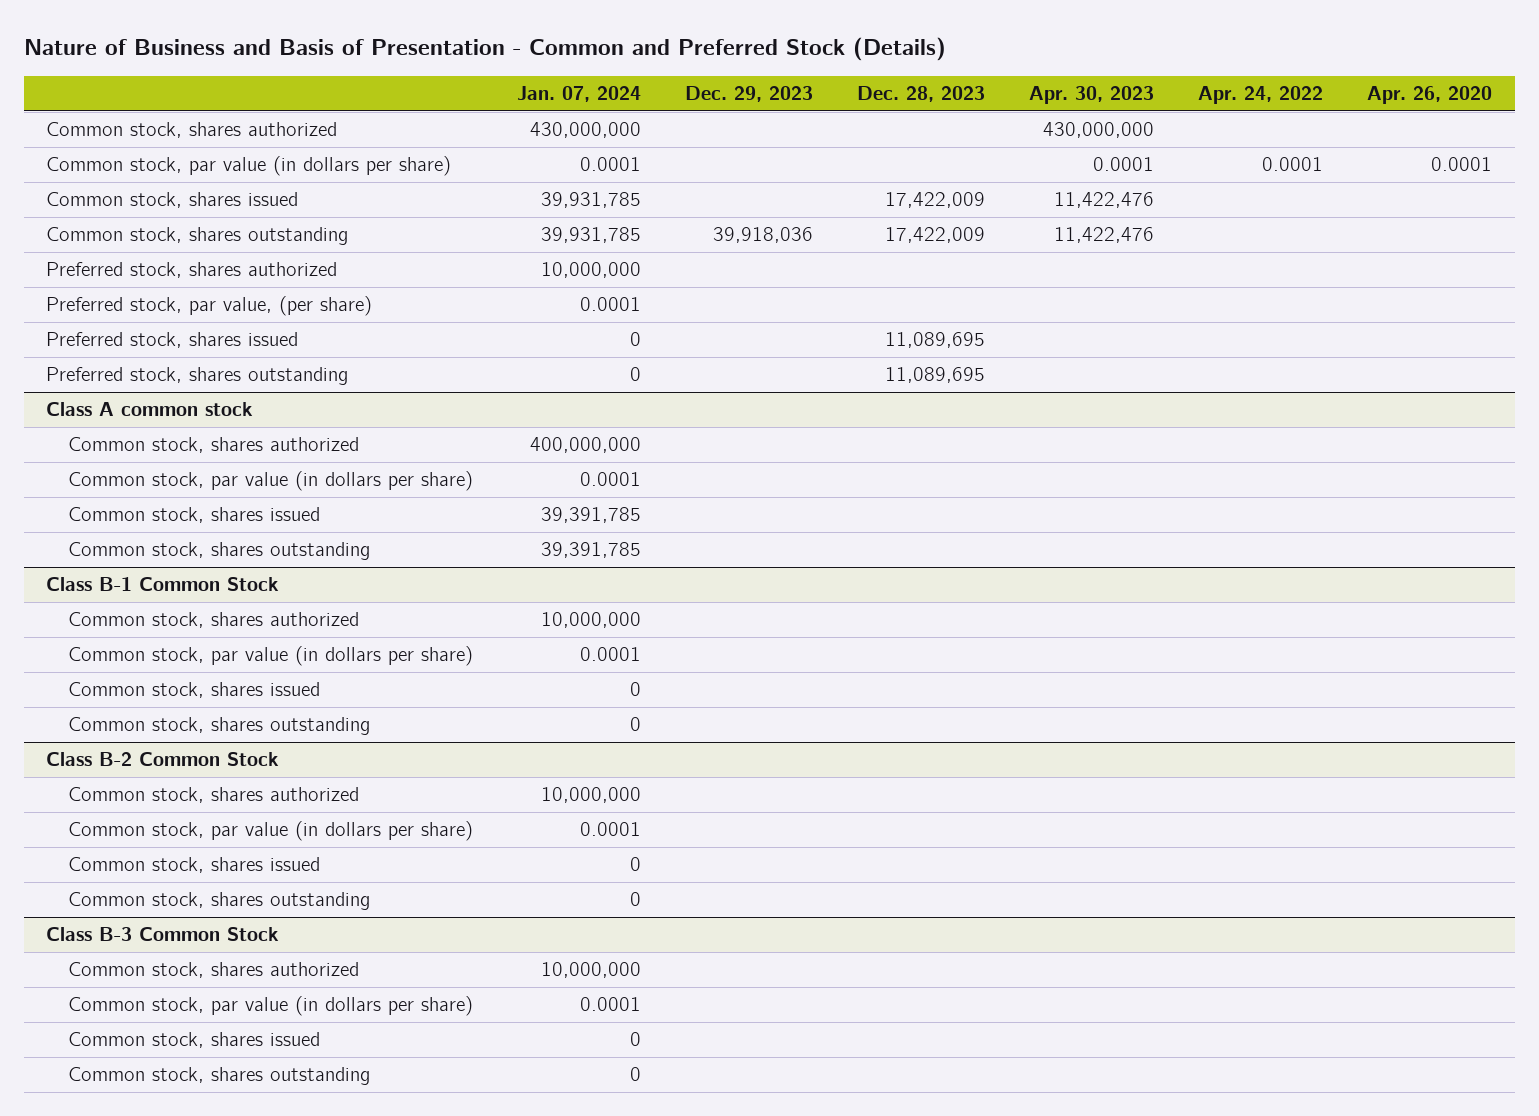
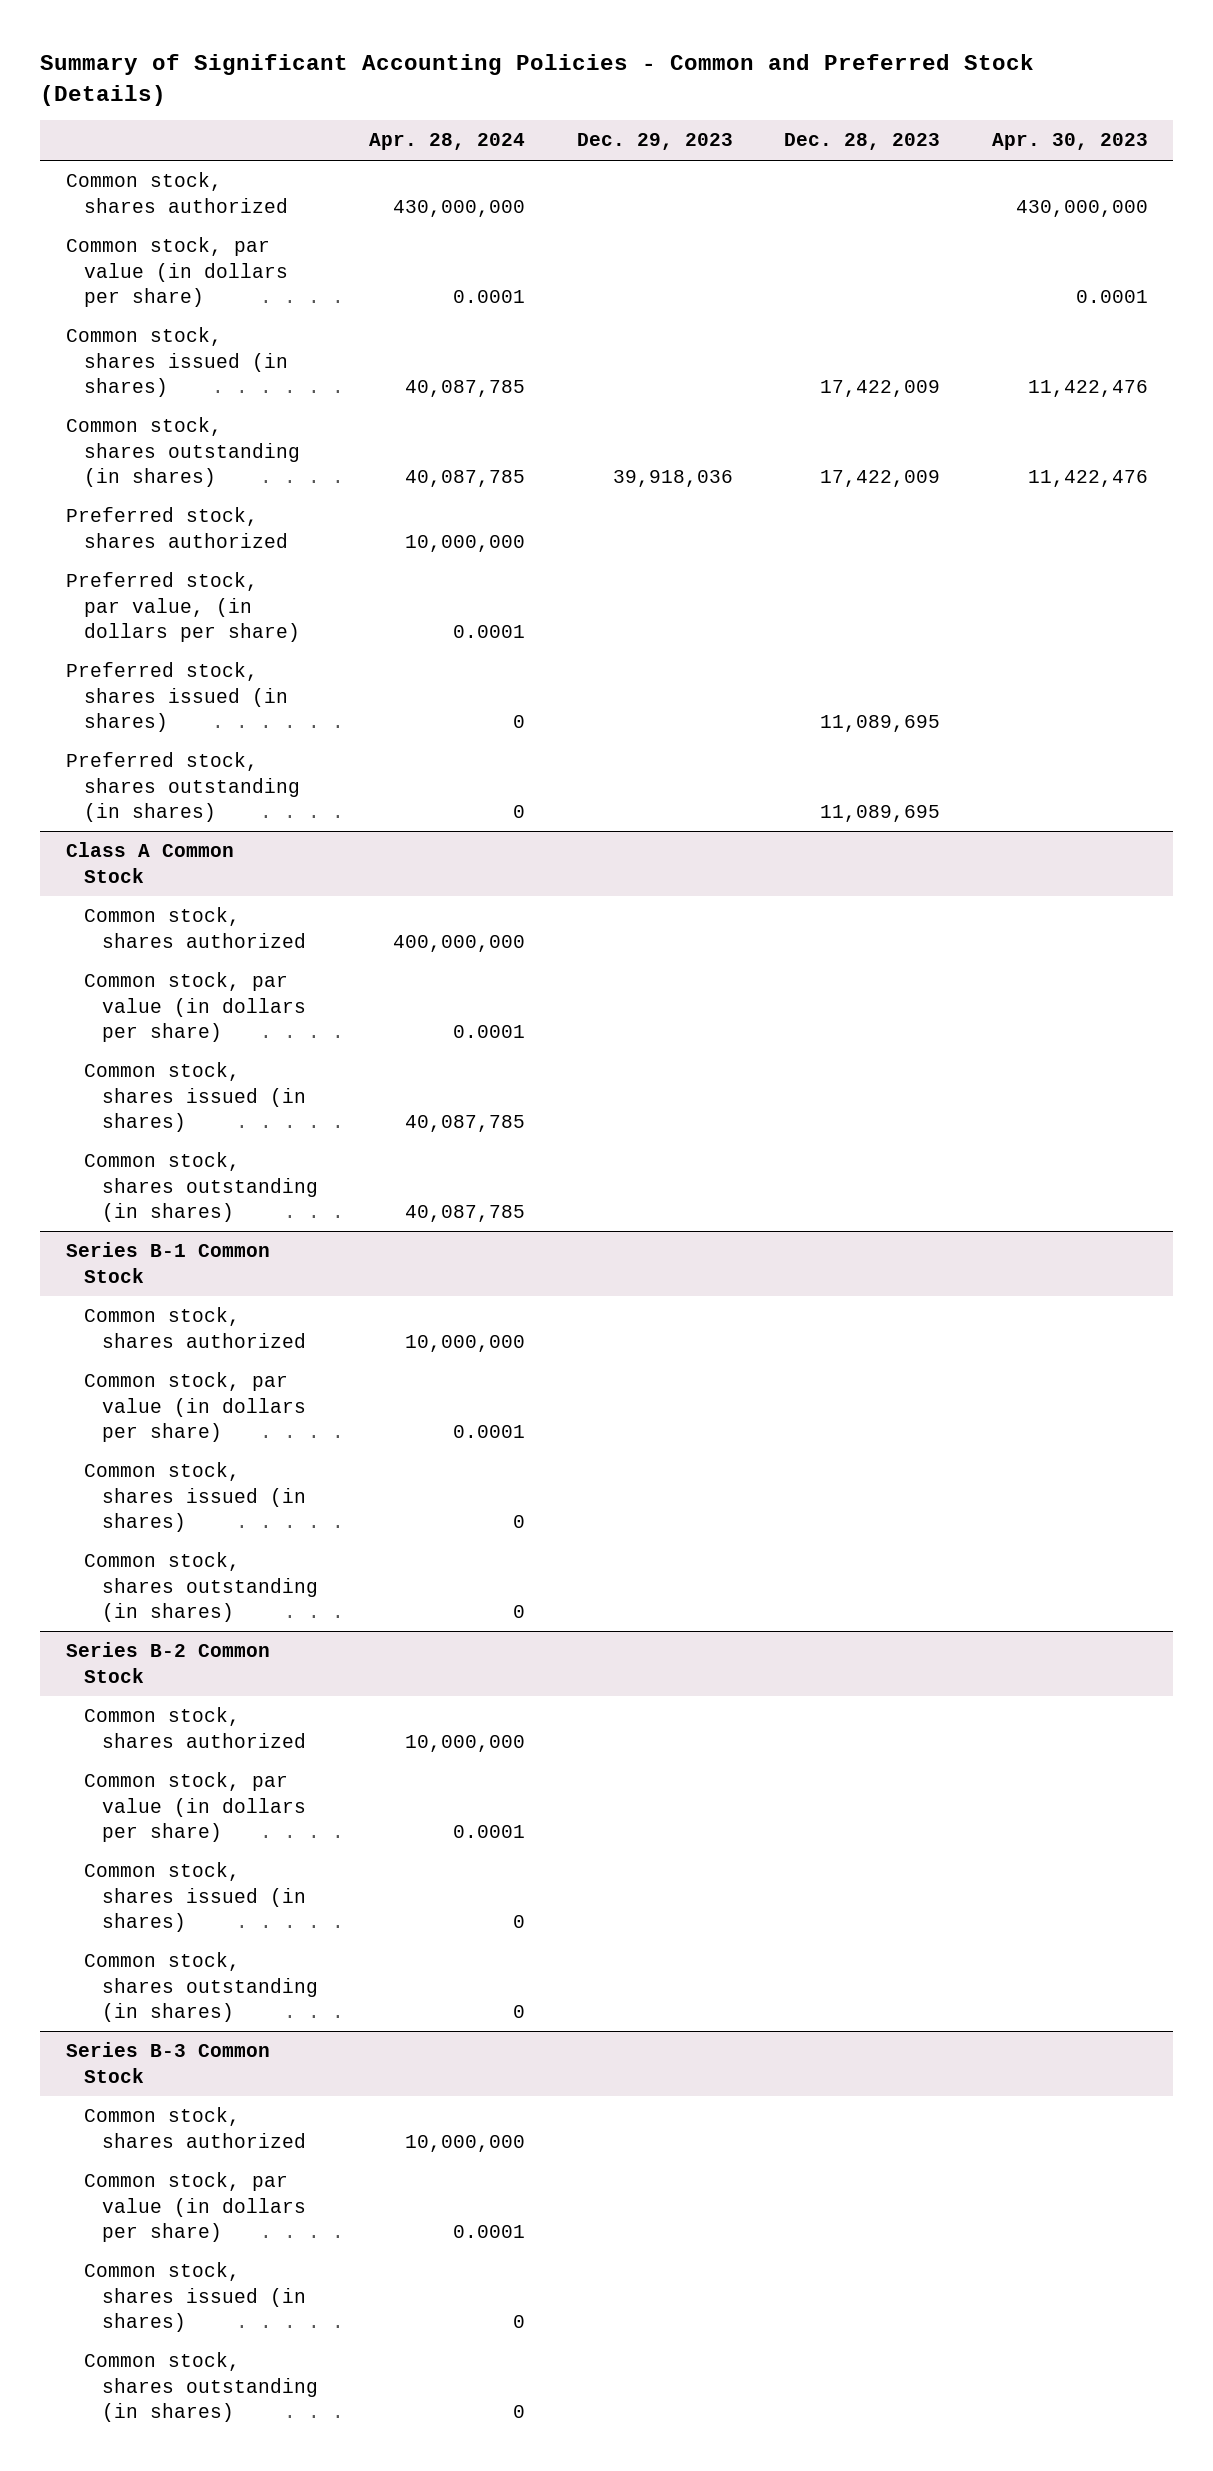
- Nature of Business and Basis of Presentation - Common and Preferred Stock (Details)
+ Summary of Significant Accounting Policies - Common and Preferred Stock (Details)
- | Jan. 07, 2024 | Dec. 29, 2023 | Dec. 28, 2023 | Apr. 30, 2023 | Apr. 24, 2022 | Apr. 26, 2020
+ | Apr. 28, 2024 | Dec. 29, 2023 | Dec. 28, 2023 | Apr. 30, 2023
- Common stock, shares issued | 39,931,785 | | 17,422,009 | 11,422,476 | |
- Common stock, shares outstanding | 39,931,785 | 39,918,036 | 17,422,009 | 11,422,476 | |
+ Common stock, shares issued (in shares) | 40,087,785 | | 17,422,009 | 11,422,476
+ Common stock, shares outstanding (in shares) | 40,087,785 | 39,918,036 | 17,422,009 | 11,422,476
- Preferred stock, par value, (per share) | 0.0001 | | | | |
- Preferred stock, shares issued | 0 | | 11,089,695 | | |
- Preferred stock, shares outstanding | 0 | | 11,089,695 | | |
- Class A common stock
+ Preferred stock, par value, (in dollars per share) | 0.0001 | | |
+ Preferred stock, shares issued (in shares) | 0 | | 11,089,695 |
+ Preferred stock, shares outstanding (in shares) | 0 | | 11,089,695 |
+ Class A Common Stock
- Common stock, shares issued | 39,391,785 | | | | |
- Common stock, shares outstanding | 39,391,785 | | | | |
- Class B-1 Common Stock
- Common stock, shares authorized | 10,000,000 | | | | |
- Common stock, par value (in dollars per share) | 0.0001 | | | | |
- Common stock, shares issued | 0 | | | | |
- Common stock, shares outstanding | 0 | | | | |
- Class B-2 Common Stock
- Common stock, shares authorized | 10,000,000 | | | | |
- Common stock, par value (in dollars per share) | 0.0001 | | | | |
- Common stock, shares issued | 0 | | | | |
- Common stock, shares outstanding | 0 | | | | |
- Class B-3 Common Stock
- Common stock, shares authorized | 10,000,000 | | | | |
- Common stock, par value (in dollars per share) | 0.0001 | | | | |
- Common stock, shares issued | 0 | | | | |
- Common stock, shares outstanding | 0 | | | | |
+ Common stock, shares issued (in shares) | 40,087,785 | | |
+ Common stock, shares outstanding (in shares) | 40,087,785 | | |
+ Series B-1 Common Stock
+ Common stock, shares authorized | 10,000,000 | | |
+ Common stock, par value (in dollars per share) | 0.0001 | | |
+ Common stock, shares issued (in shares) | 0 | | |
+ Common stock, shares outstanding (in shares) | 0 | | |
+ Series B-2 Common Stock
+ Common stock, shares authorized | 10,000,000 | | |
+ Common stock, par value (in dollars per share) | 0.0001 | | |
+ Common stock, shares issued (in shares) | 0 | | |
+ Common stock, shares outstanding (in shares) | 0 | | |
+ Series B-3 Common Stock
+ Common stock, shares authorized | 10,000,000 | | |
+ Common stock, par value (in dollars per share) | 0.0001 | | |
+ Common stock, shares issued (in shares) | 0 | | |
+ Common stock, shares outstanding (in shares) | 0 | | |

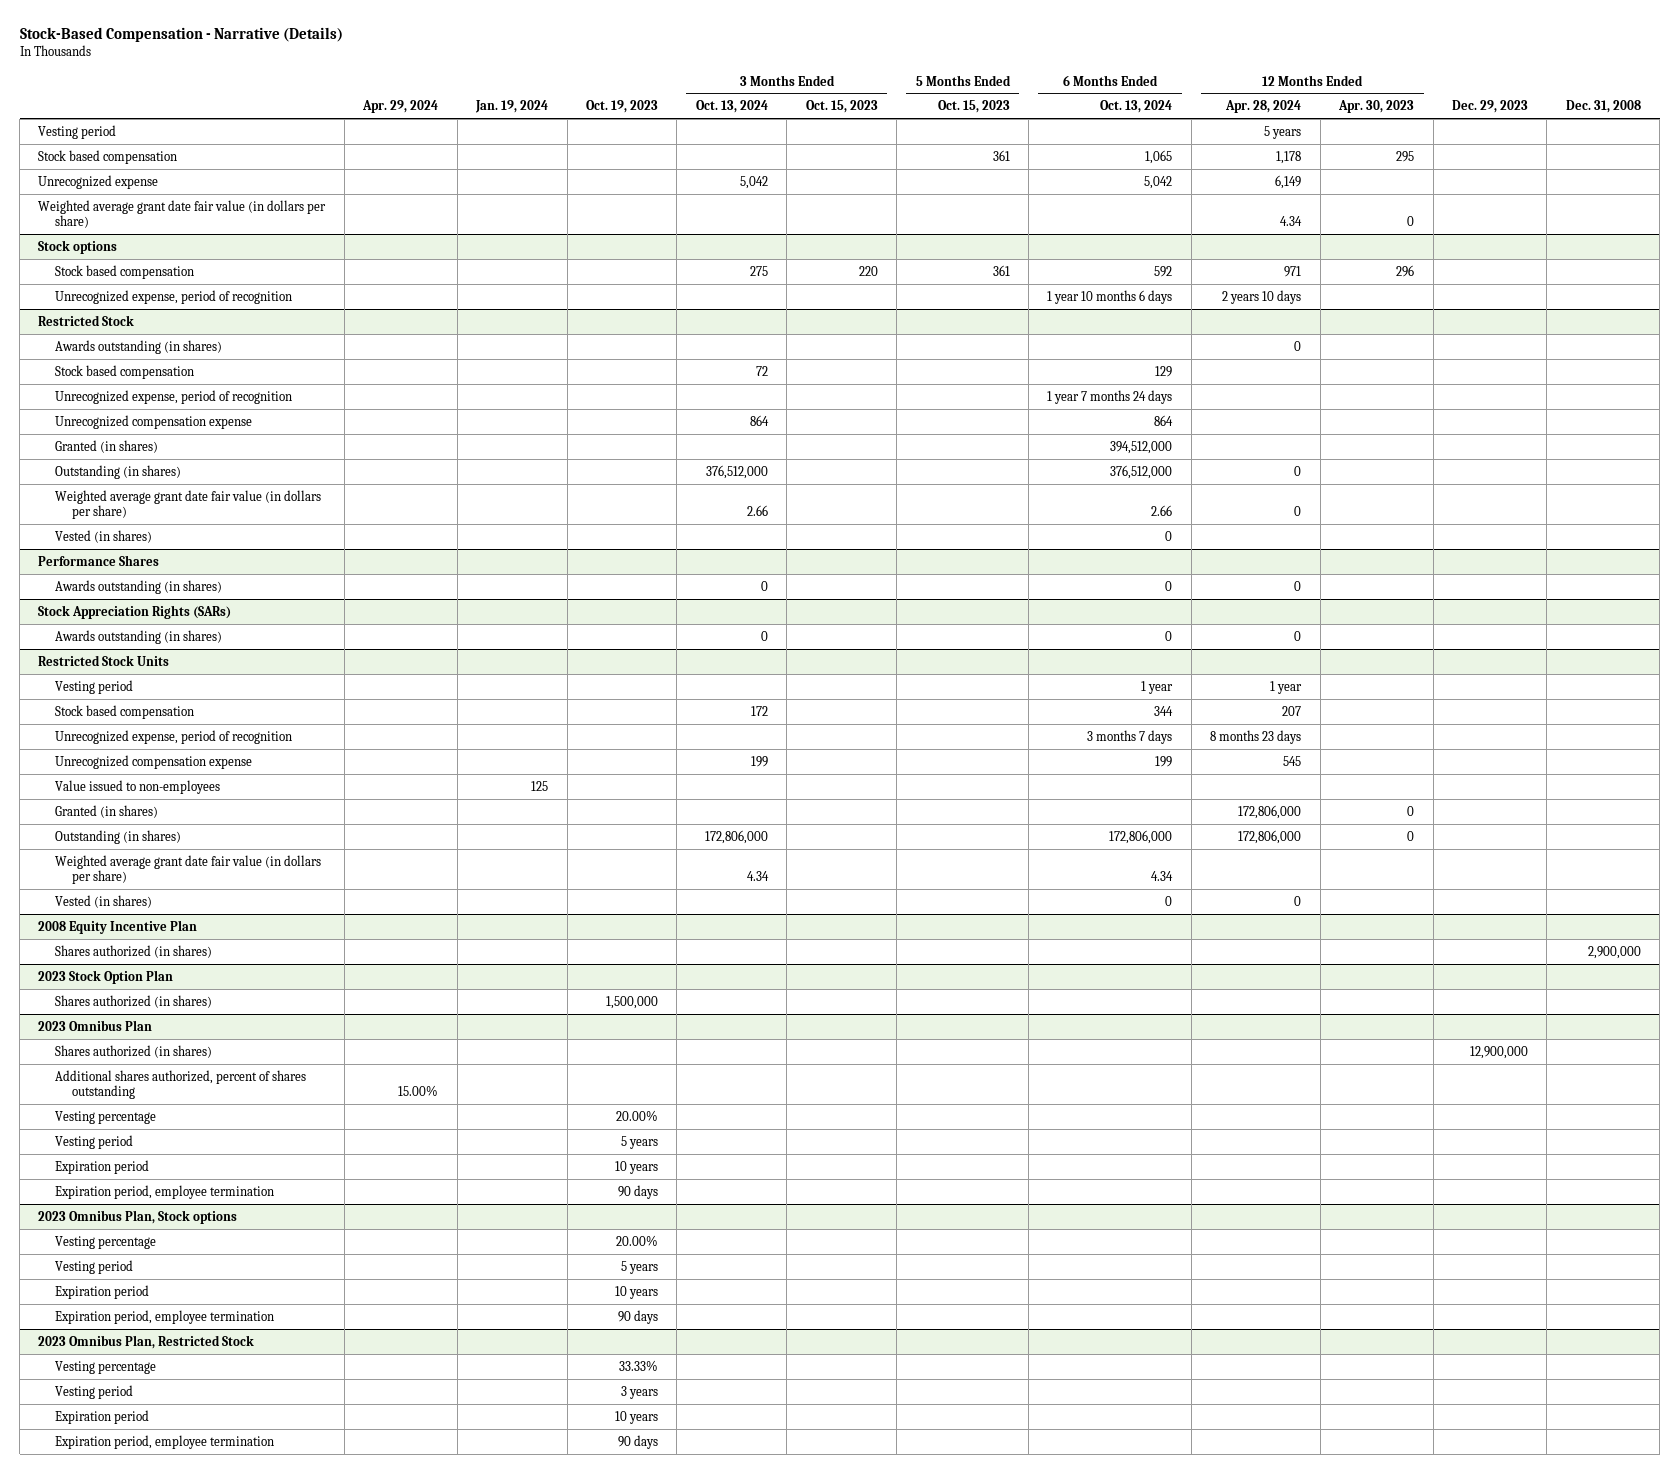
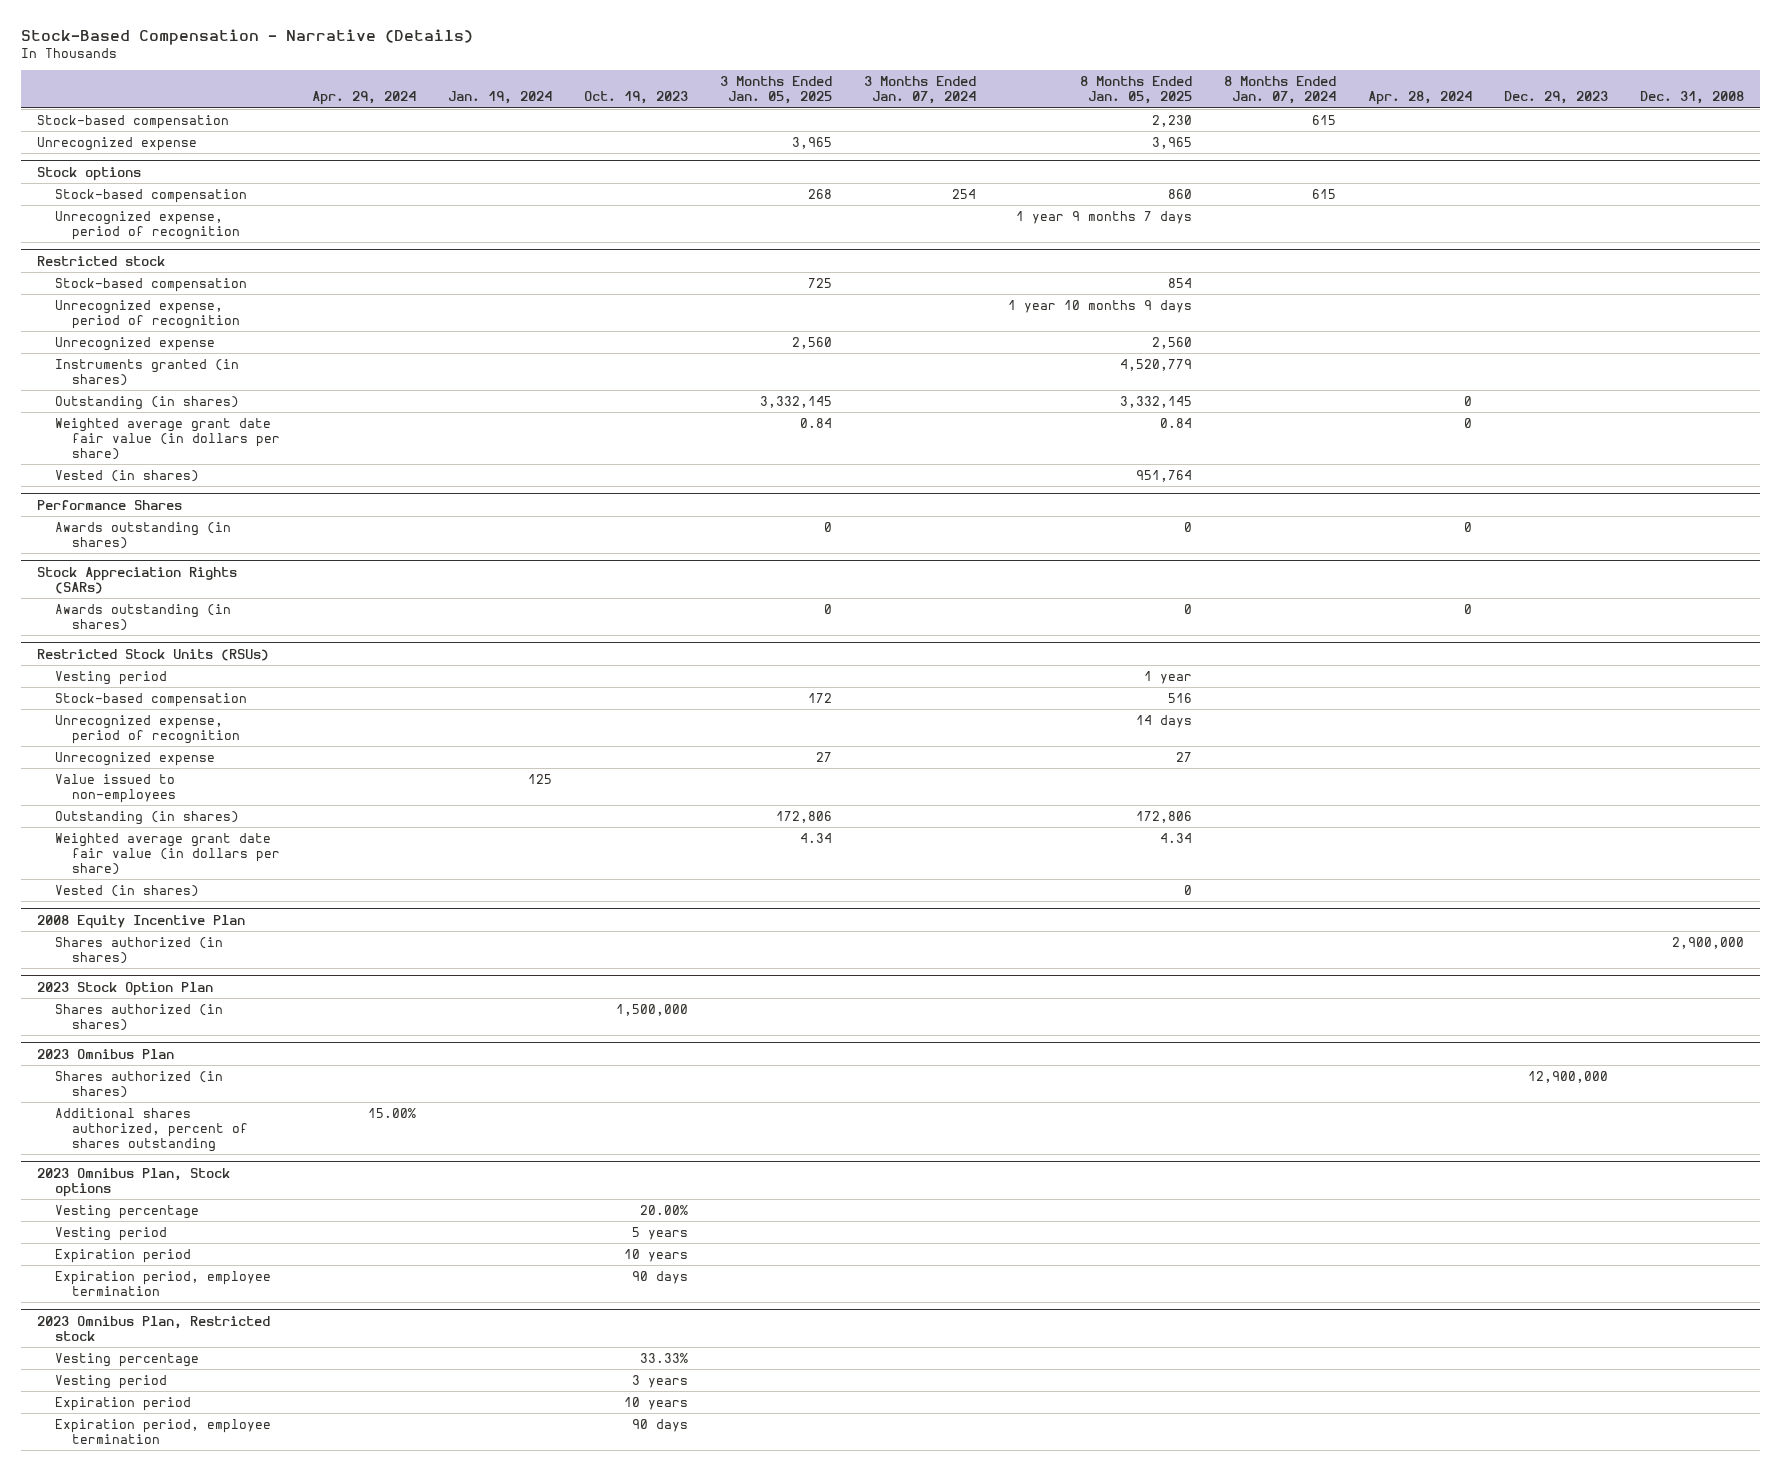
- | Apr. 29, 2024 | Jan. 19, 2024 | Oct. 19, 2023 | 3 Months Ended Oct. 13, 2024 | 3 Months Ended Oct. 15, 2023 | 5 Months Ended Oct. 15, 2023 | 6 Months Ended Oct. 13, 2024 | 12 Months Ended Apr. 28, 2024 | 12 Months Ended Apr. 30, 2023 | Dec. 29, 2023 | Dec. 31, 2008
+ | Apr. 29, 2024 | Jan. 19, 2024 | Oct. 19, 2023 | 3 Months Ended Jan. 05, 2025 | 3 Months Ended Jan. 07, 2024 | 8 Months Ended Jan. 05, 2025 | 8 Months Ended Jan. 07, 2024 | Apr. 28, 2024 | Dec. 29, 2023 | Dec. 31, 2008
- Vesting period | | | | | | | | 5 years | | |
- Stock based compensation | | | | | | 361 | 1,065 | 1,178 | 295 | |
+ Stock-based compensation | | | | | | 2,230 | 615 | | |
- Weighted average grant date fair value (in dollars per share) | | | | | | | | 4.34 | 0 | |
@ Stock options
- Stock based compensation | | | | 275 | 220 | 361 | 592 | 971 | 296 | |
+ Stock-based compensation | | | | 268 | 254 | 860 | 615 | | |
- Restricted Stock
- Awards outstanding (in shares) | | | | | | | | 0 | | |
- Stock based compensation | | | | 72 | | | 129 | | | |
+ Restricted stock
+ Stock-based compensation | | | | 725 | | 854 | | | |
- Unrecognized compensation expense | | | | 864 | | | 864 | | | |
- Granted (in shares) | | | | | | | 394,512,000 | | | |
+ Unrecognized expense | | | | 2,560 | | 2,560 | | | |
+ Instruments granted (in shares) | | | | | | 4,520,779 | | | |
- Restricted Stock Units
+ Restricted Stock Units (RSUs)
- Stock based compensation | | | | 172 | | | 344 | 207 | | |
+ Stock-based compensation | | | | 172 | | 516 | | | |
- Unrecognized compensation expense | | | | 199 | | | 199 | 545 | | |
+ Unrecognized expense | | | | 27 | | 27 | | | |
- Granted (in shares) | | | | | | | | 172,806,000 | 0 | |
@ 2023 Omnibus Plan
- Vesting percentage | | | 20.00% | | | | | | | |
- Vesting period | | | 5 years | | | | | | | |
- Expiration period | | | 10 years | | | | | | | |
- Expiration period, employee termination | | | 90 days | | | | | | | |
- 2023 Omnibus Plan, Restricted Stock
+ 2023 Omnibus Plan, Restricted stock

